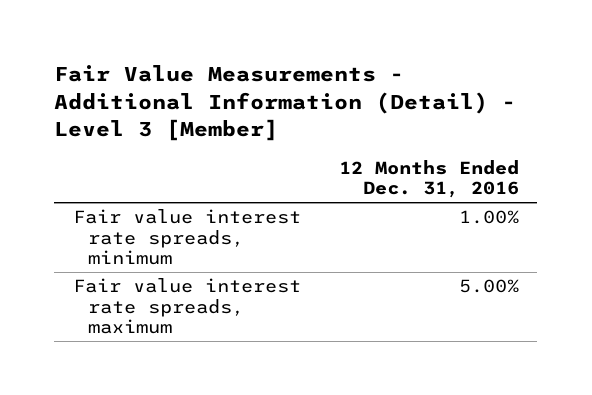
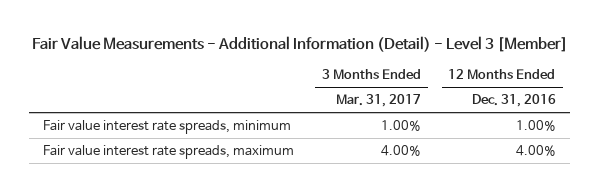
- | 12 Months Ended Dec. 31, 2016
+ | 3 Months Ended Mar. 31, 2017 | 12 Months Ended Dec. 31, 2016
- Fair value interest rate spreads, maximum | 5.00%
+ Fair value interest rate spreads, maximum | 4.00% | 4.00%

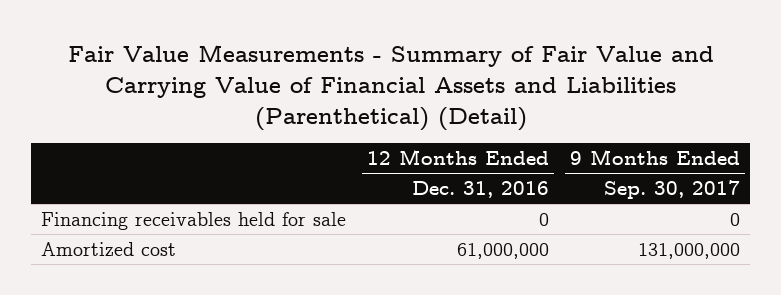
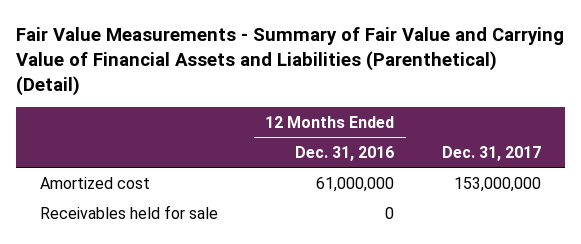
- | 12 Months Ended Dec. 31, 2016 | 9 Months Ended Sep. 30, 2017
+ | 12 Months Ended Dec. 31, 2016 | Dec. 31, 2017
- Financing receivables held for sale | 0 | 0
+ Receivables held for sale | 0 |

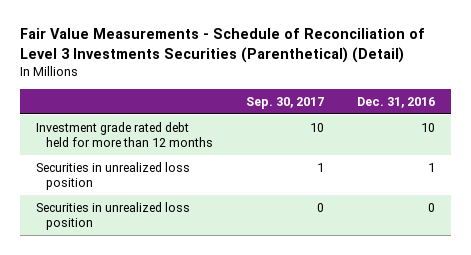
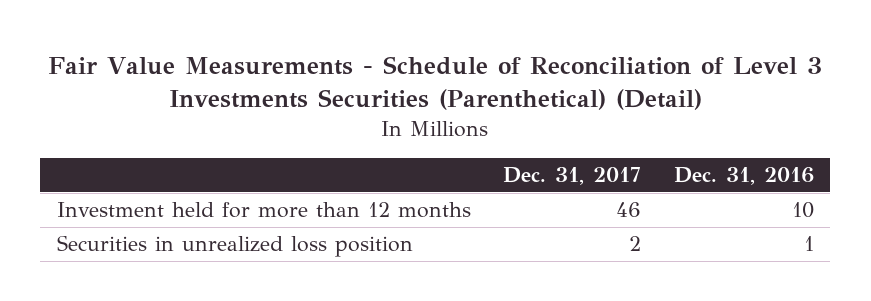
- | Sep. 30, 2017 | Dec. 31, 2016
+ | Dec. 31, 2017 | Dec. 31, 2016
- Investment grade rated debt held for more than 12 months | 10 | 10
+ Investment held for more than 12 months | 46 | 10
- Securities in unrealized loss position | 0 | 0

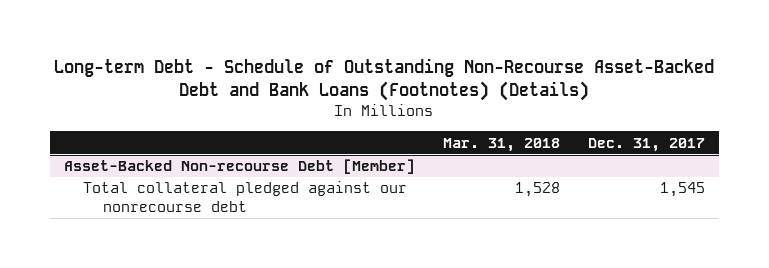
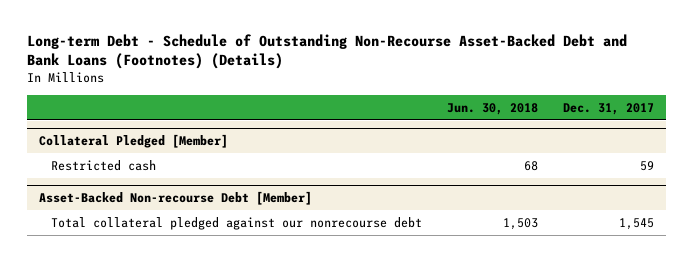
- | Mar. 31, 2018 | Dec. 31, 2017
+ | Jun. 30, 2018 | Dec. 31, 2017
+ Collateral Pledged [Member]
+ Restricted cash | 68 | 59

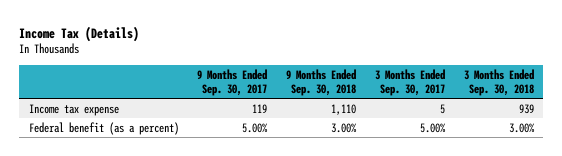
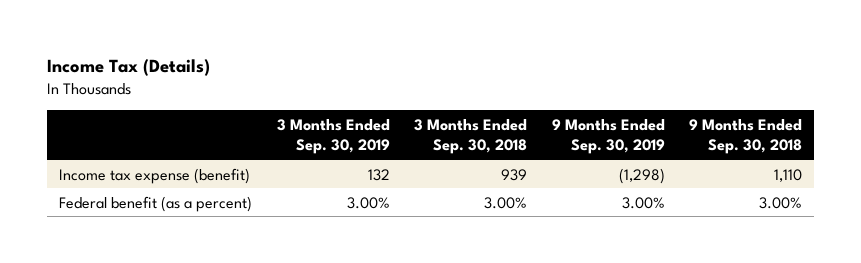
- | 9 Months Ended Sep. 30, 2017 | 9 Months Ended Sep. 30, 2018 | 3 Months Ended Sep. 30, 2017 | 3 Months Ended Sep. 30, 2018
+ | 3 Months Ended Sep. 30, 2019 | 3 Months Ended Sep. 30, 2018 | 9 Months Ended Sep. 30, 2019 | 9 Months Ended Sep. 30, 2018
- Income tax expense | 119 | 1,110 | 5 | 939
+ Income tax expense (benefit) | 132 | 939 | (1,298) | 1,110

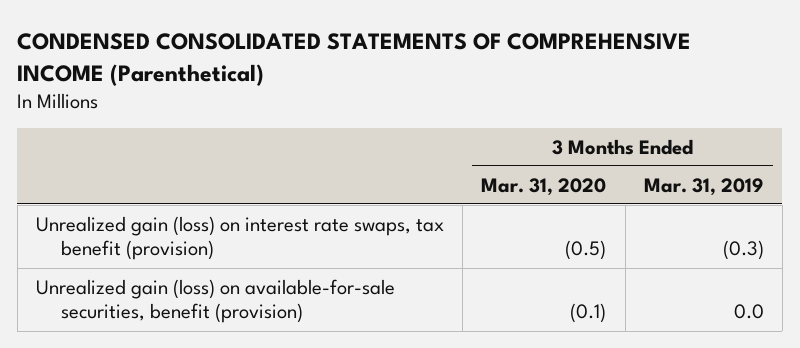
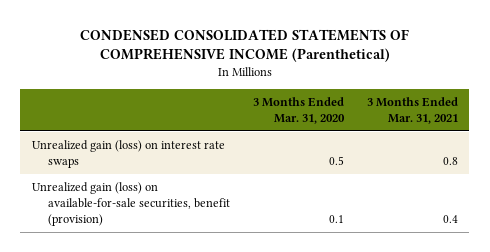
- | 3 Months Ended Mar. 31, 2020 | 3 Months Ended Mar. 31, 2019
+ | 3 Months Ended Mar. 31, 2020 | 3 Months Ended Mar. 31, 2021
- Unrealized gain (loss) on interest rate swaps, tax benefit (provision) | (0.5) | (0.3)
- Unrealized gain (loss) on available-for-sale securities, benefit (provision) | (0.1) | 0.0
+ Unrealized gain (loss) on interest rate swaps | 0.5 | 0.8
+ Unrealized gain (loss) on available-for-sale securities, benefit (provision) | 0.1 | 0.4

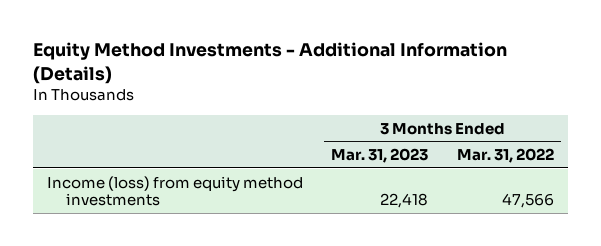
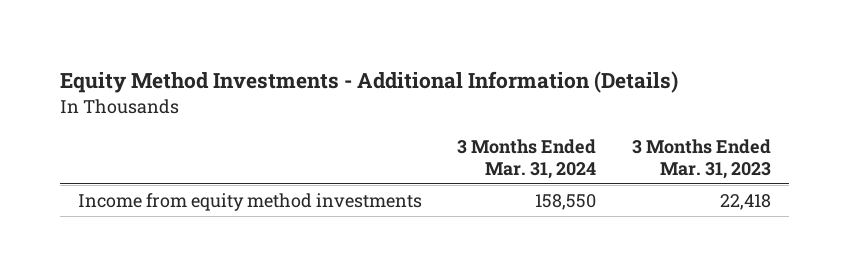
- | 3 Months Ended Mar. 31, 2023 | 3 Months Ended Mar. 31, 2022
+ | 3 Months Ended Mar. 31, 2024 | 3 Months Ended Mar. 31, 2023
- Income (loss) from equity method investments | 22,418 | 47,566
+ Income from equity method investments | 158,550 | 22,418

